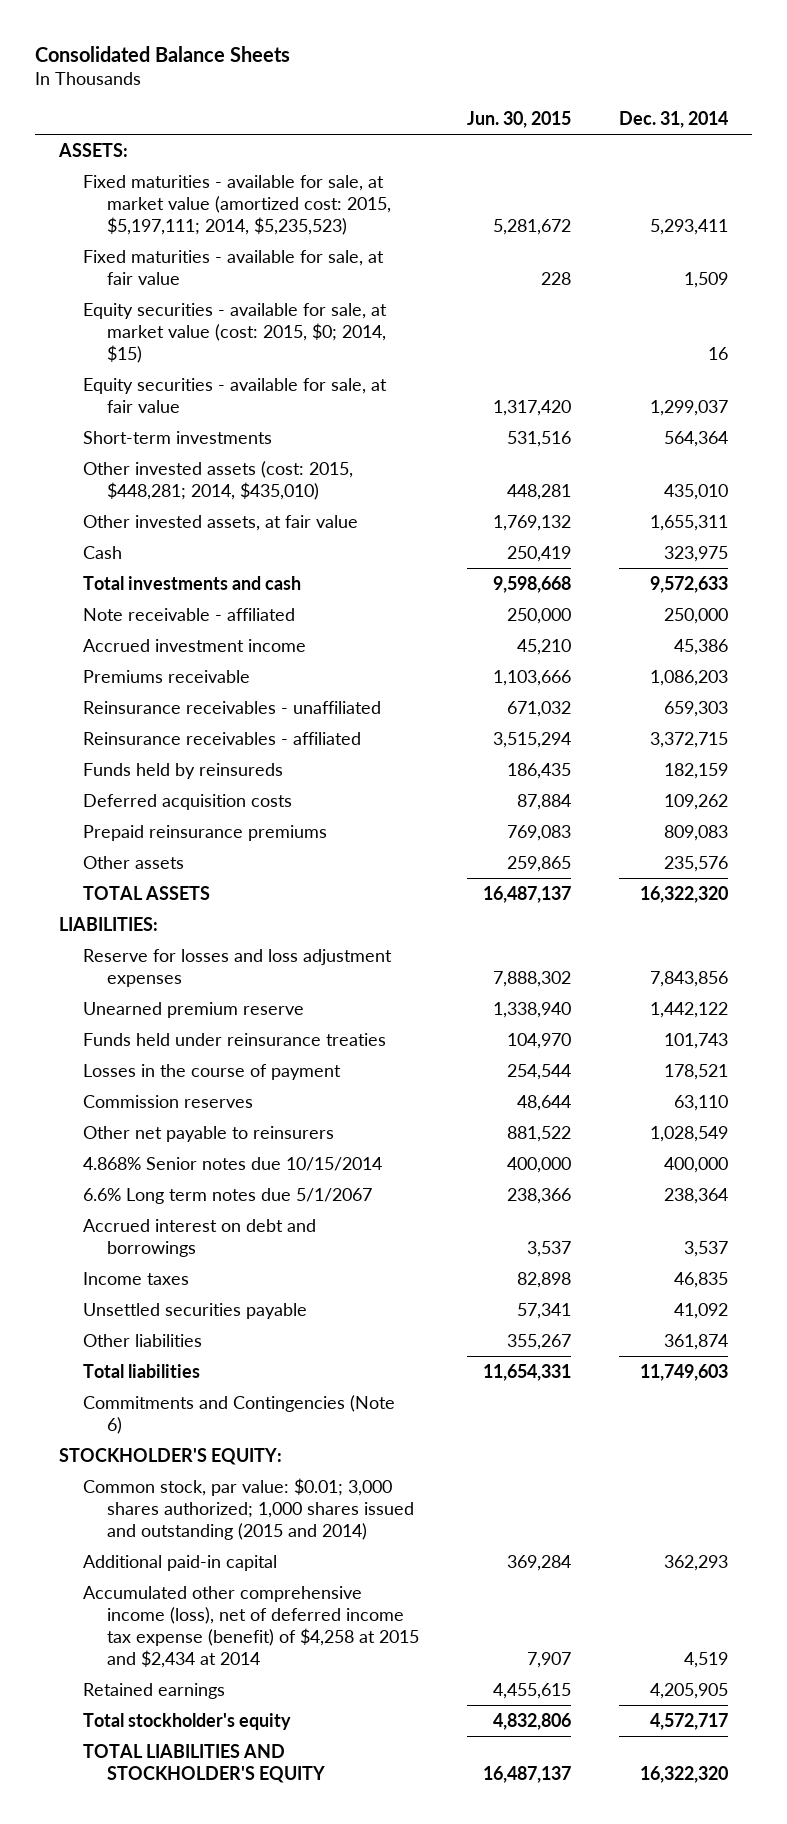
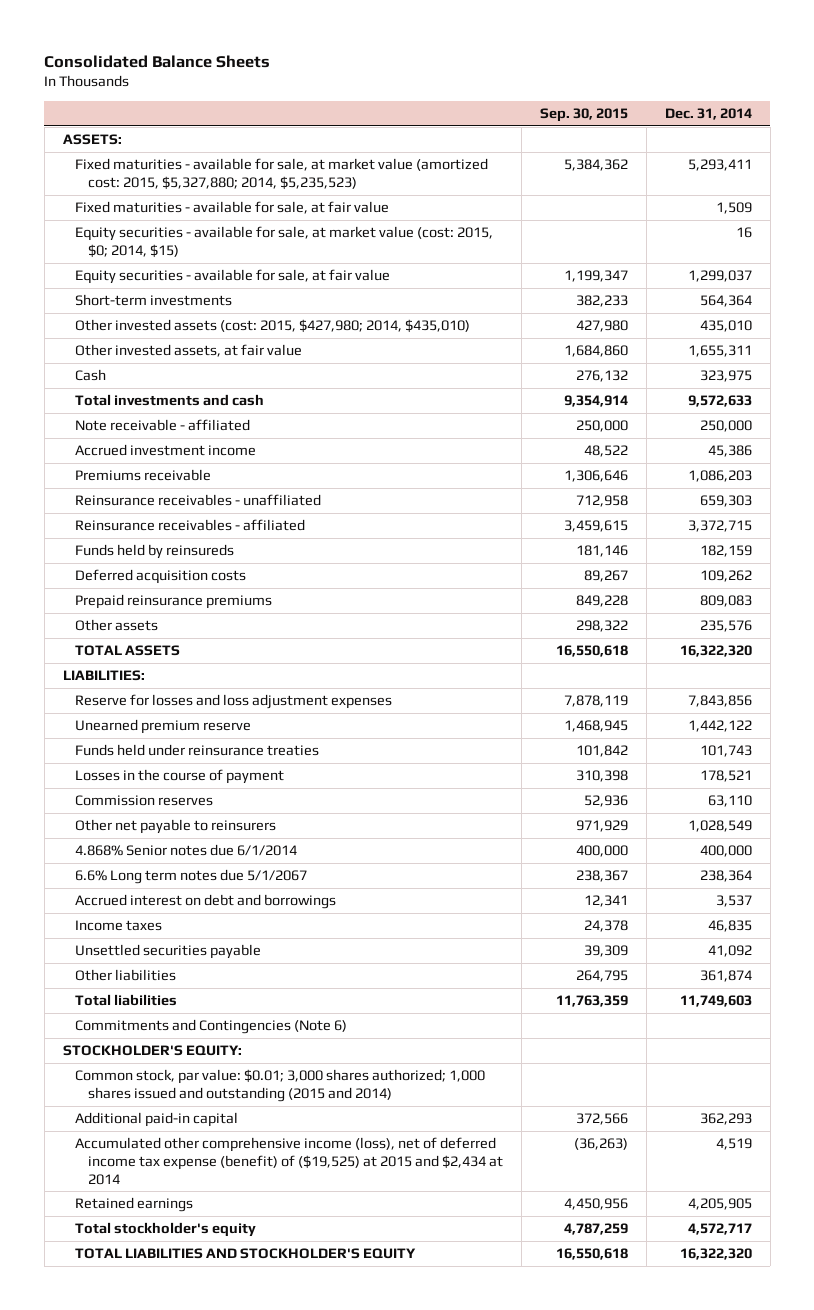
- | Jun. 30, 2015 | Dec. 31, 2014
+ | Sep. 30, 2015 | Dec. 31, 2014
- Fixed maturities - available for sale, at market value (amortized cost: 2015, $5,197,111; 2014, $5,235,523) | 5,281,672 | 5,293,411
+ Fixed maturities - available for sale, at market value (amortized cost: 2015, $5,327,880; 2014, $5,235,523) | 5,384,362 | 5,293,411
- Other invested assets (cost: 2015, $448,281; 2014, $435,010) | 448,281 | 435,010
+ Other invested assets (cost: 2015, $427,980; 2014, $435,010) | 427,980 | 435,010
- 4.868% Senior notes due 10/15/2014 | 400,000 | 400,000
+ 4.868% Senior notes due 6/1/2014 | 400,000 | 400,000
- Accumulated other comprehensive income (loss), net of deferred income tax expense (benefit) of $4,258 at 2015 and $2,434 at 2014 | 7,907 | 4,519
+ Accumulated other comprehensive income (loss), net of deferred income tax expense (benefit) of ($19,525) at 2015 and $2,434 at 2014 | (36,263) | 4,519

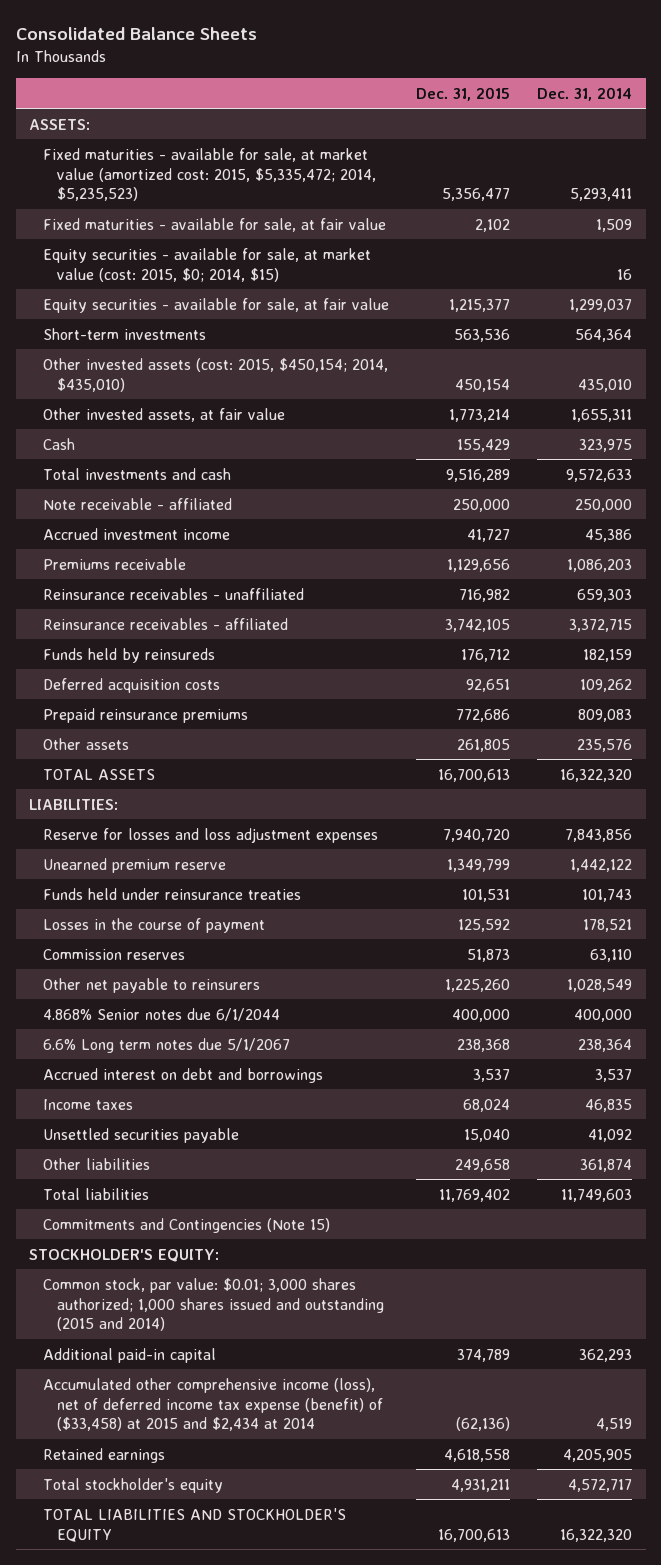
- | Sep. 30, 2015 | Dec. 31, 2014
+ | Dec. 31, 2015 | Dec. 31, 2014
- Fixed maturities - available for sale, at market value (amortized cost: 2015, $5,327,880; 2014, $5,235,523) | 5,384,362 | 5,293,411
+ Fixed maturities - available for sale, at market value (amortized cost: 2015, $5,335,472; 2014, $5,235,523) | 5,356,477 | 5,293,411
- Other invested assets (cost: 2015, $427,980; 2014, $435,010) | 427,980 | 435,010
+ Other invested assets (cost: 2015, $450,154; 2014, $435,010) | 450,154 | 435,010
- 4.868% Senior notes due 6/1/2014 | 400,000 | 400,000
+ 4.868% Senior notes due 6/1/2044 | 400,000 | 400,000
- Commitments and Contingencies (Note 6)
+ Commitments and Contingencies (Note 15)
- Accumulated other comprehensive income (loss), net of deferred income tax expense (benefit) of ($19,525) at 2015 and $2,434 at 2014 | (36,263) | 4,519
+ Accumulated other comprehensive income (loss), net of deferred income tax expense (benefit) of ($33,458) at 2015 and $2,434 at 2014 | (62,136) | 4,519

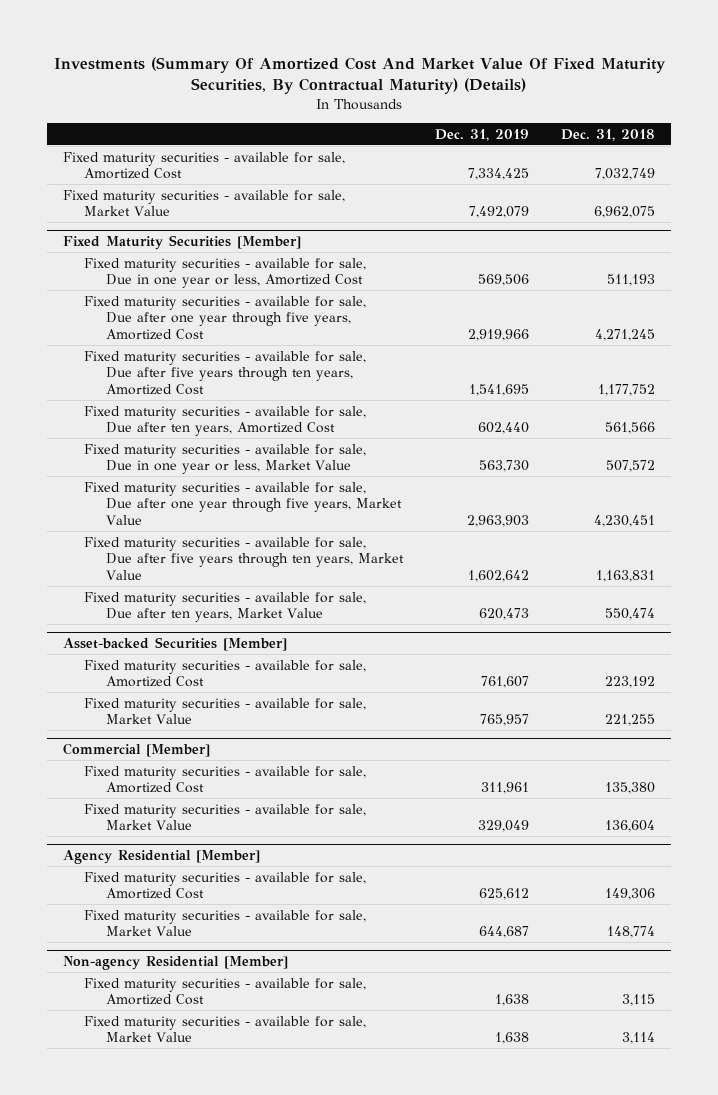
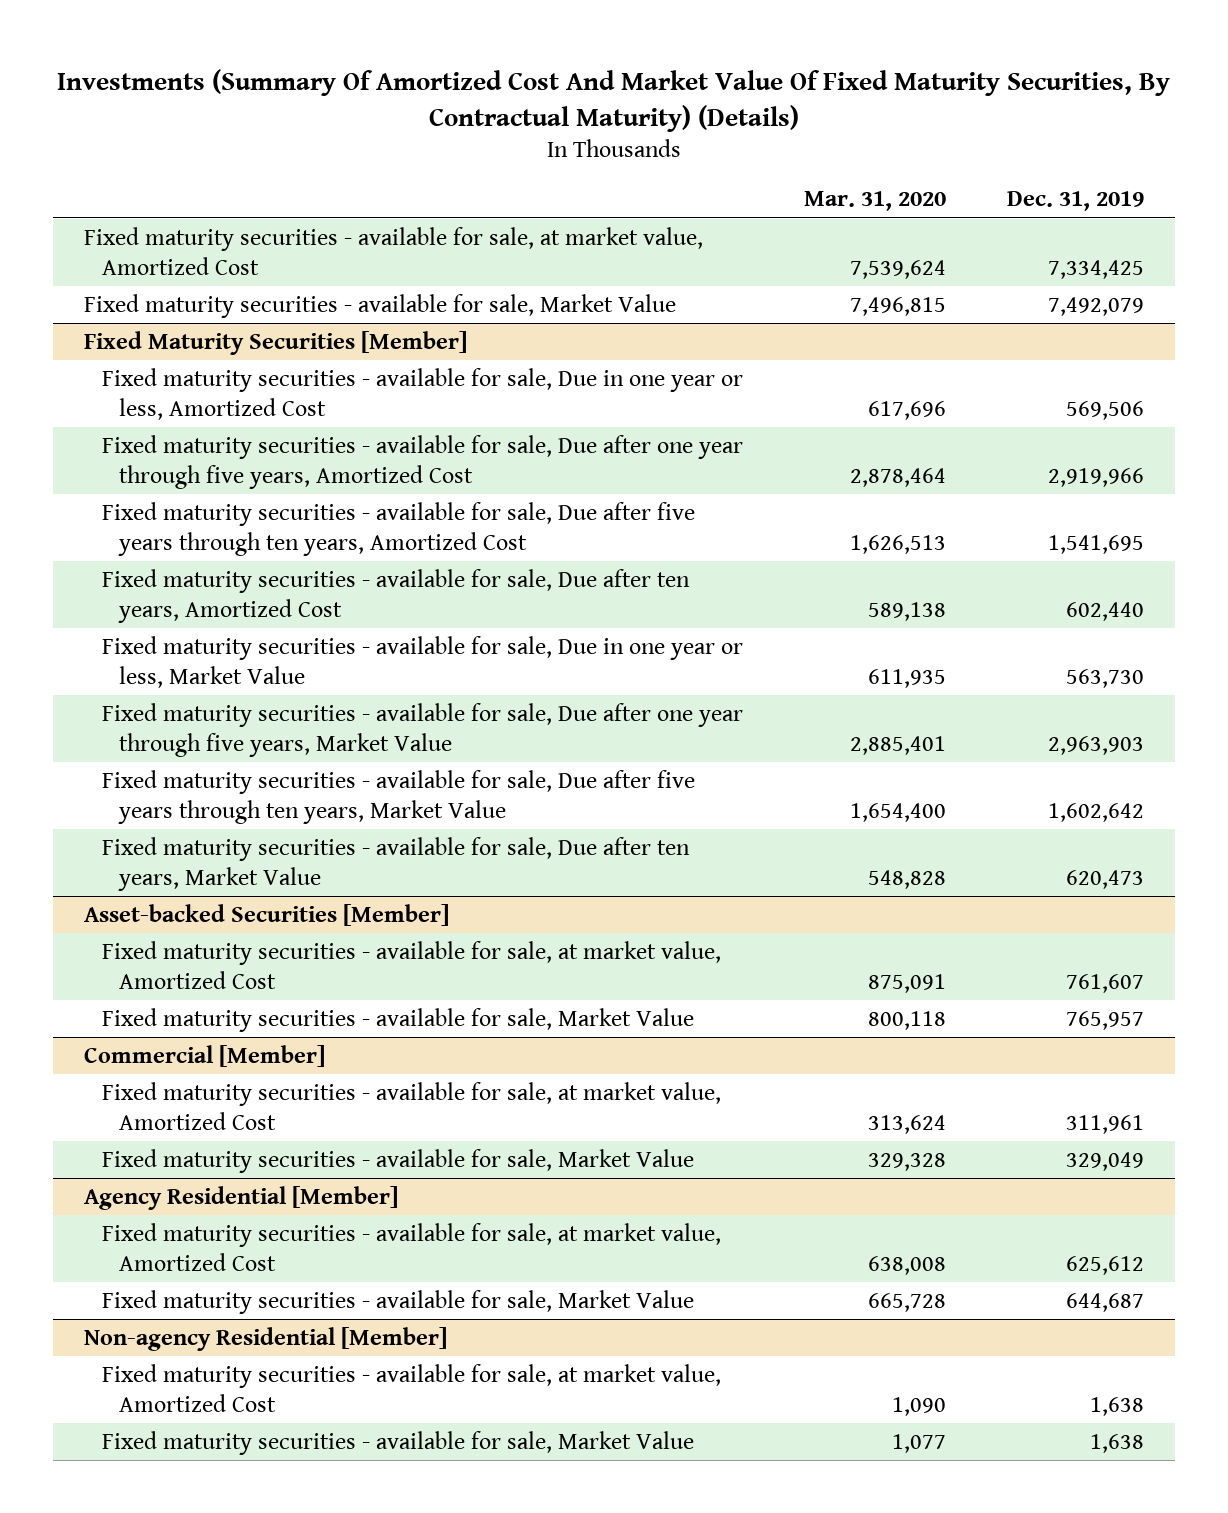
- | Dec. 31, 2019 | Dec. 31, 2018
+ | Mar. 31, 2020 | Dec. 31, 2019
- Fixed maturity securities - available for sale, Amortized Cost | 7,334,425 | 7,032,749
+ Fixed maturity securities - available for sale, at market value, Amortized Cost | 7,539,624 | 7,334,425
@ Asset-backed Securities [Member]
- Fixed maturity securities - available for sale, Amortized Cost | 761,607 | 223,192
+ Fixed maturity securities - available for sale, at market value, Amortized Cost | 875,091 | 761,607
@ Commercial [Member]
- Fixed maturity securities - available for sale, Amortized Cost | 311,961 | 135,380
+ Fixed maturity securities - available for sale, at market value, Amortized Cost | 313,624 | 311,961
@ Agency Residential [Member]
- Fixed maturity securities - available for sale, Amortized Cost | 625,612 | 149,306
+ Fixed maturity securities - available for sale, at market value, Amortized Cost | 638,008 | 625,612
@ Non-agency Residential [Member]
- Fixed maturity securities - available for sale, Amortized Cost | 1,638 | 3,115
+ Fixed maturity securities - available for sale, at market value, Amortized Cost | 1,090 | 1,638

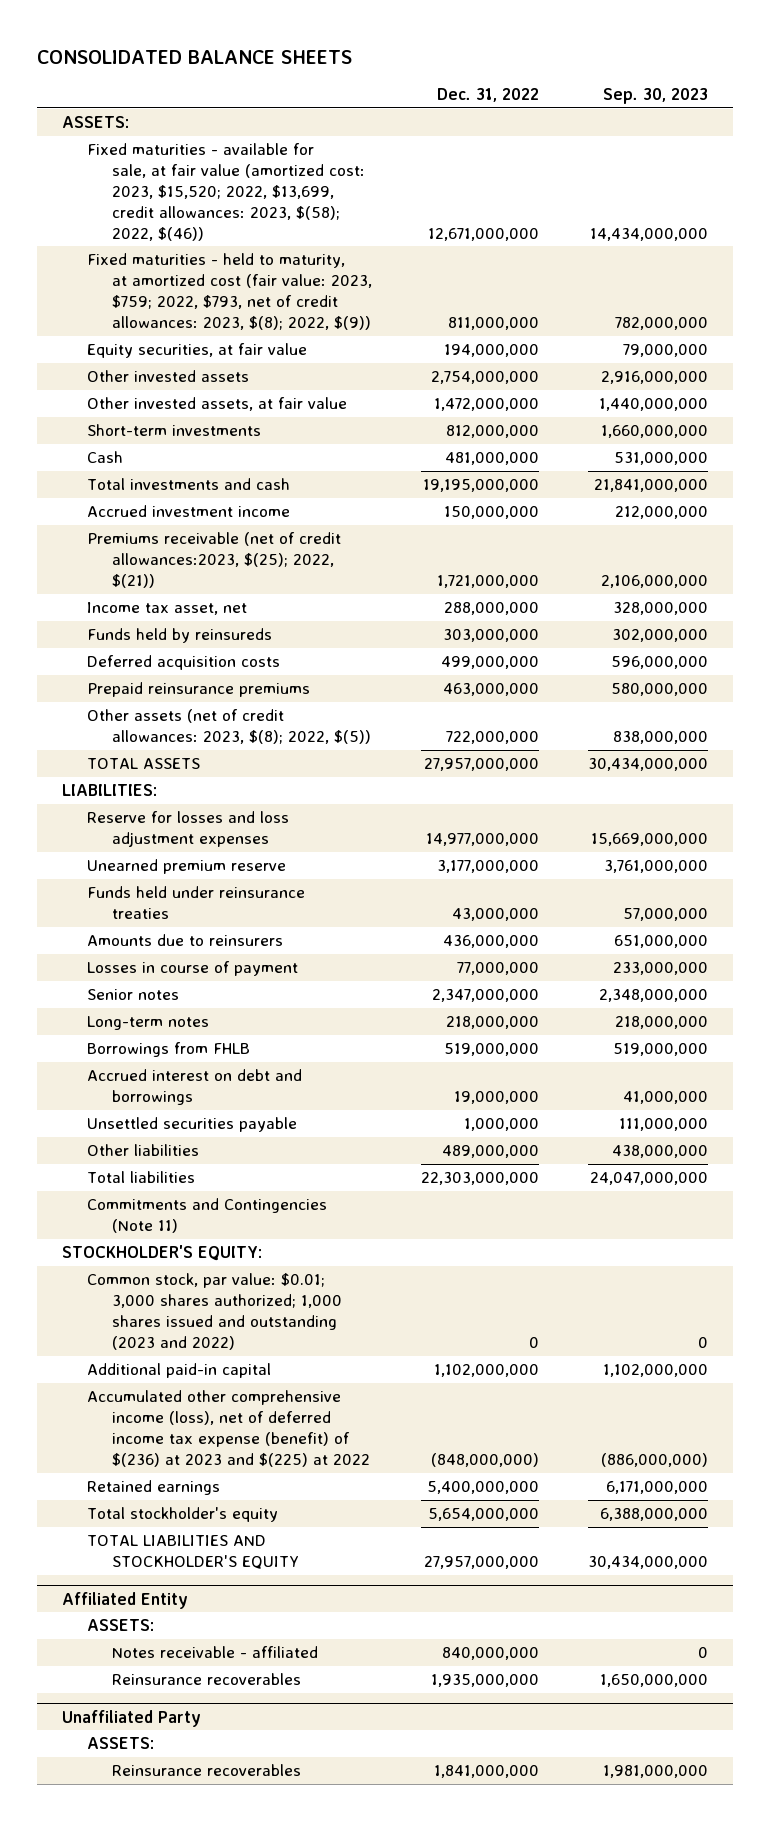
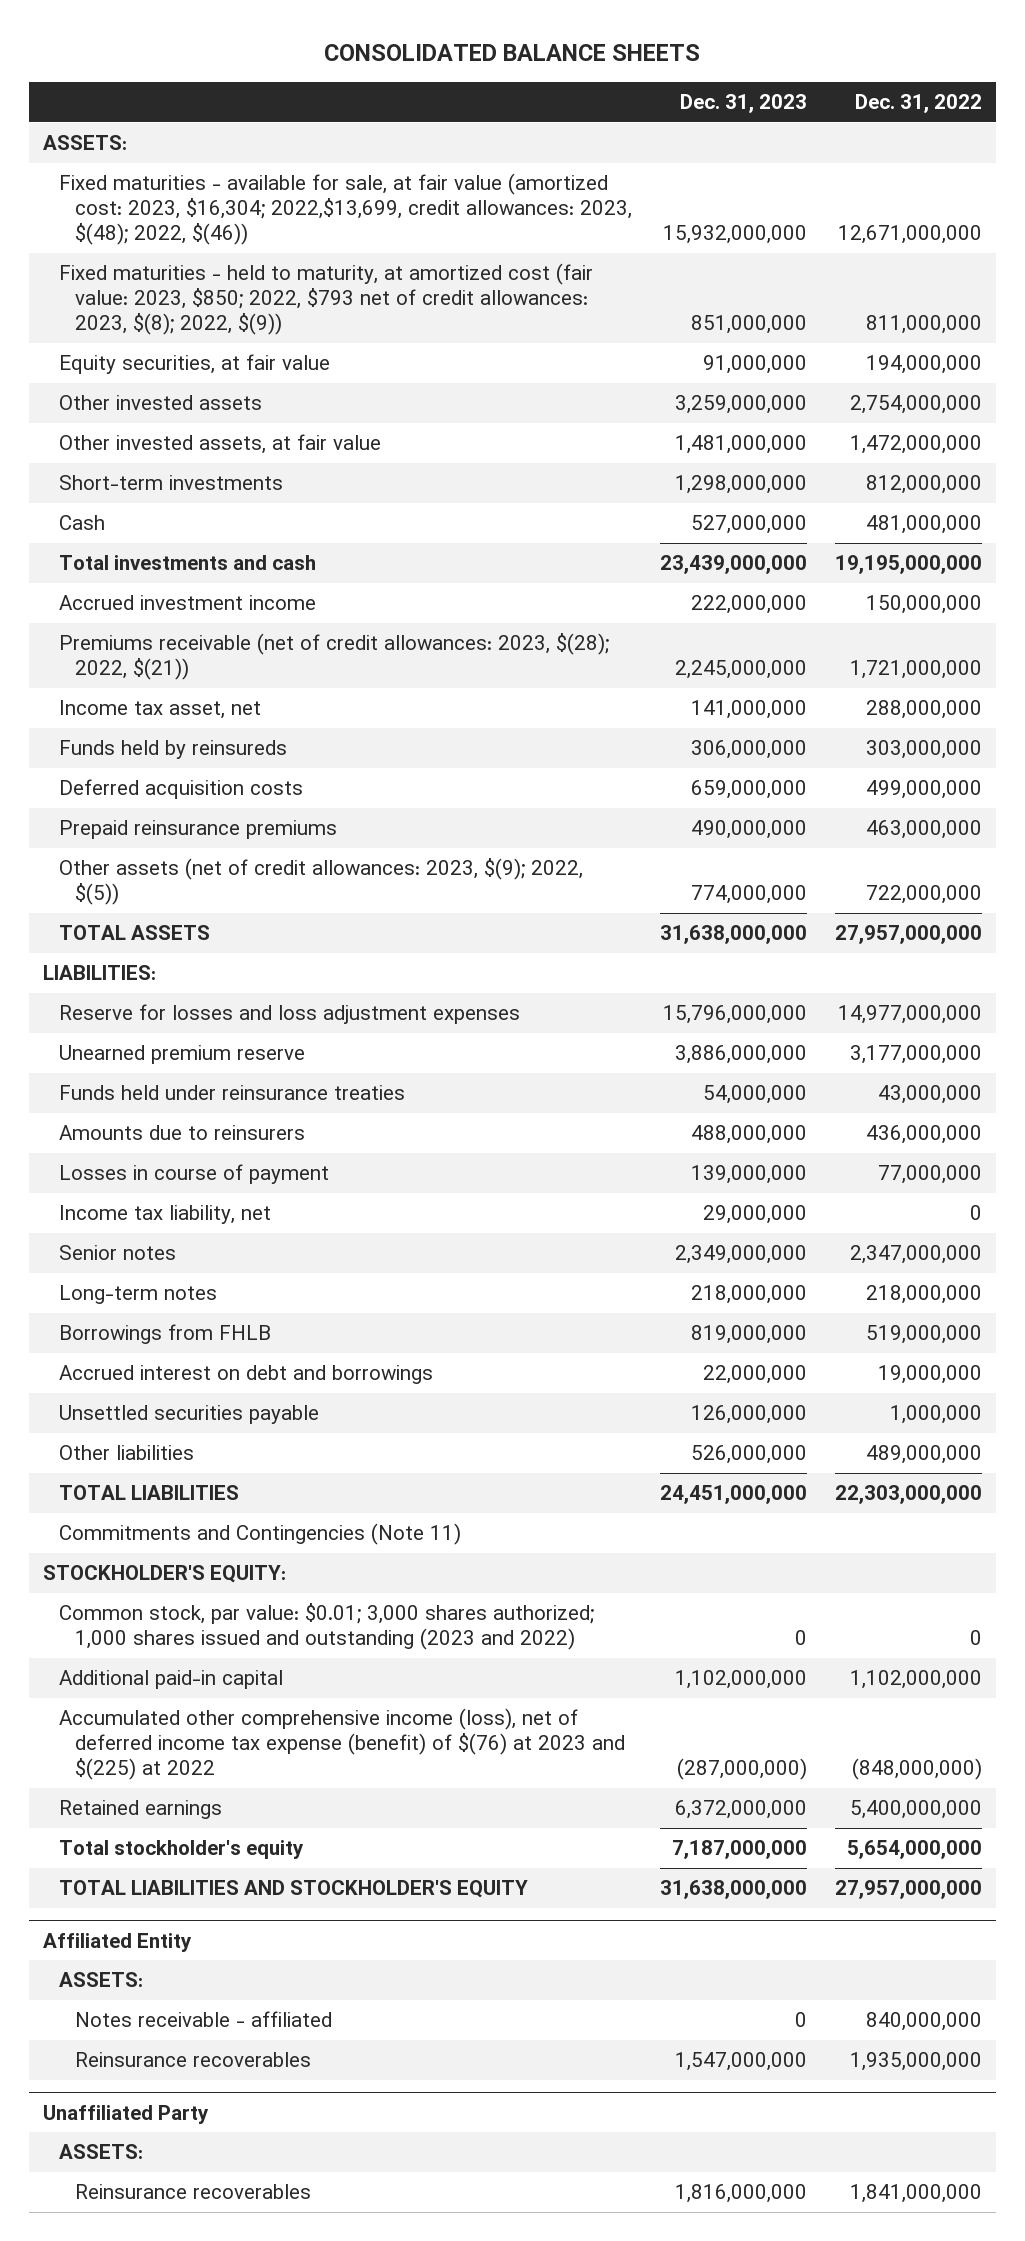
- | Dec. 31, 2022 | Sep. 30, 2023
+ | Dec. 31, 2023 | Dec. 31, 2022
- Fixed maturities - available for sale, at fair value (amortized cost: 2023, $15,520; 2022, $13,699, credit allowances: 2023, $(58); 2022, $(46)) | 12,671,000,000 | 14,434,000,000
- Fixed maturities - held to maturity, at amortized cost (fair value: 2023, $759; 2022, $793, net of credit allowances: 2023, $(8); 2022, $(9)) | 811,000,000 | 782,000,000
+ Fixed maturities - available for sale, at fair value (amortized cost: 2023, $16,304; 2022,$13,699, credit allowances: 2023, $(48); 2022, $(46)) | 15,932,000,000 | 12,671,000,000
+ Fixed maturities - held to maturity, at amortized cost (fair value: 2023, $850; 2022, $793 net of credit allowances: 2023, $(8); 2022, $(9)) | 851,000,000 | 811,000,000
- Premiums receivable (net of credit allowances:2023, $(25); 2022, $(21)) | 1,721,000,000 | 2,106,000,000
+ Premiums receivable (net of credit allowances: 2023, $(28); 2022, $(21)) | 2,245,000,000 | 1,721,000,000
- Other assets (net of credit allowances: 2023, $(8); 2022, $(5)) | 722,000,000 | 838,000,000
+ Other assets (net of credit allowances: 2023, $(9); 2022, $(5)) | 774,000,000 | 722,000,000
+ Income tax liability, net | 29,000,000 | 0
- Total liabilities | 22,303,000,000 | 24,047,000,000
+ TOTAL LIABILITIES | 24,451,000,000 | 22,303,000,000
- Accumulated other comprehensive income (loss), net of deferred income tax expense (benefit) of $(236) at 2023 and $(225) at 2022 | (848,000,000) | (886,000,000)
+ Accumulated other comprehensive income (loss), net of deferred income tax expense (benefit) of $(76) at 2023 and $(225) at 2022 | (287,000,000) | (848,000,000)

